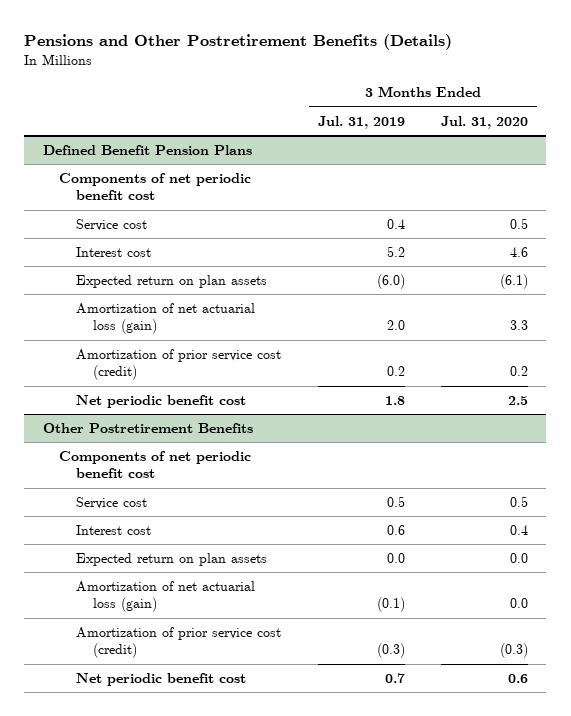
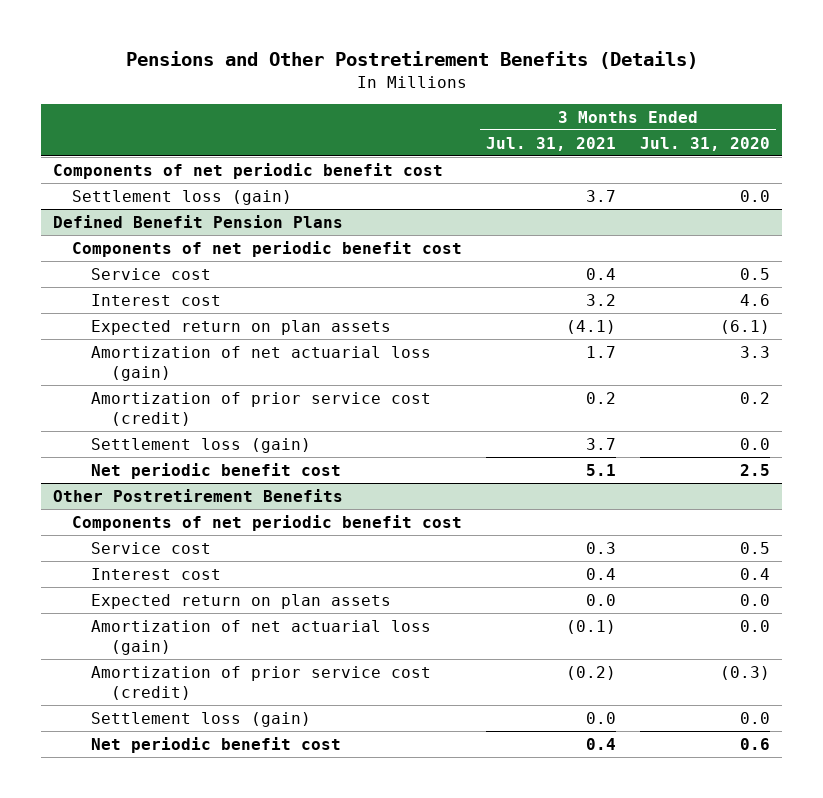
- | 3 Months Ended Jul. 31, 2019 | 3 Months Ended Jul. 31, 2020
+ | 3 Months Ended Jul. 31, 2021 | 3 Months Ended Jul. 31, 2020
+ Components of net periodic benefit cost
+ Settlement loss (gain) | 3.7 | 0.0
@ Defined Benefit Pension Plans
+ Settlement loss (gain) | 3.7 | 0.0
@ Other Postretirement Benefits
+ Settlement loss (gain) | 0.0 | 0.0

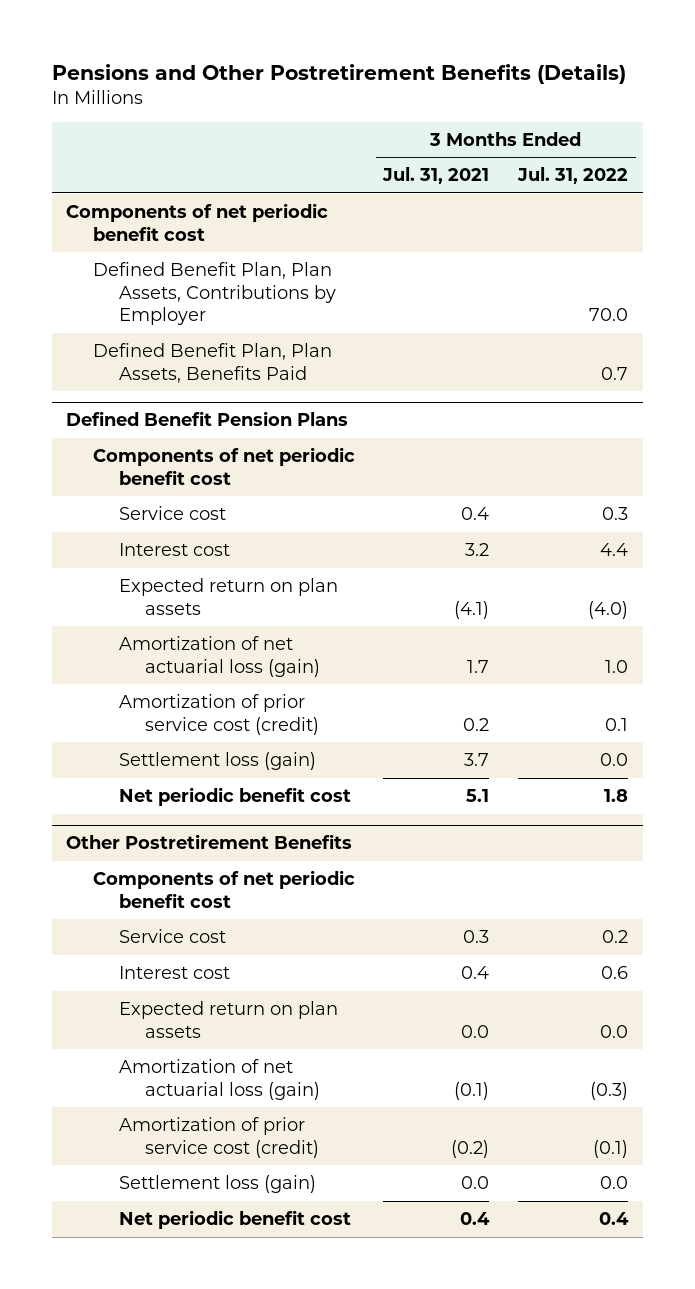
- | 3 Months Ended Jul. 31, 2021 | 3 Months Ended Jul. 31, 2020
+ | 3 Months Ended Jul. 31, 2021 | 3 Months Ended Jul. 31, 2022
- Settlement loss (gain) | 3.7 | 0.0
+ Defined Benefit Plan, Plan Assets, Contributions by Employer | | 70.0
+ Defined Benefit Plan, Plan Assets, Benefits Paid | | 0.7

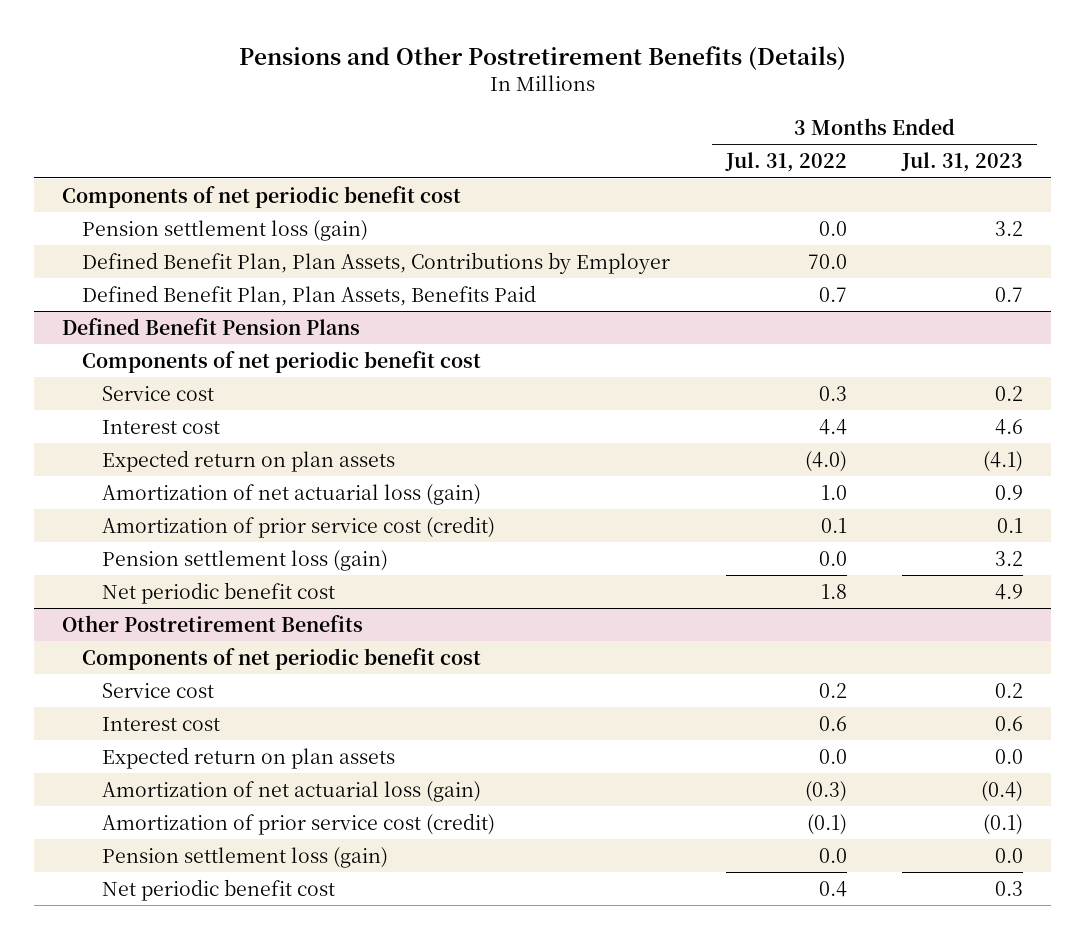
- | 3 Months Ended Jul. 31, 2021 | 3 Months Ended Jul. 31, 2022
+ | 3 Months Ended Jul. 31, 2022 | 3 Months Ended Jul. 31, 2023
+ Pension settlement loss (gain) | 0.0 | 3.2
@ Defined Benefit Pension Plans
- Settlement loss (gain) | 3.7 | 0.0
+ Pension settlement loss (gain) | 0.0 | 3.2
@ Other Postretirement Benefits
- Settlement loss (gain) | 0.0 | 0.0
+ Pension settlement loss (gain) | 0.0 | 0.0

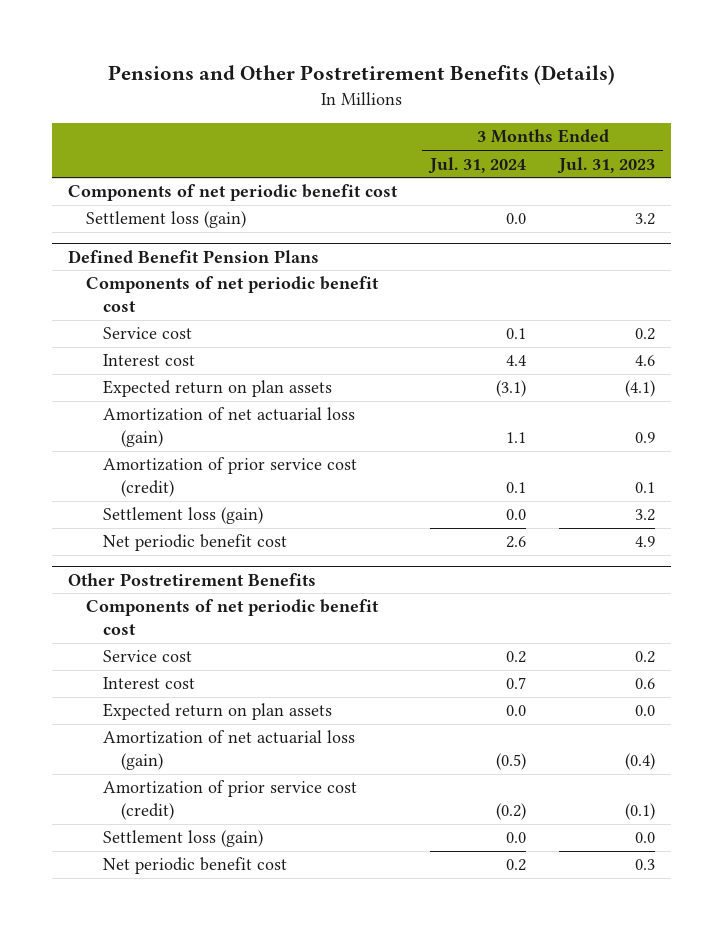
- | 3 Months Ended Jul. 31, 2022 | 3 Months Ended Jul. 31, 2023
+ | 3 Months Ended Jul. 31, 2024 | 3 Months Ended Jul. 31, 2023
- Pension settlement loss (gain) | 0.0 | 3.2
- Defined Benefit Plan, Plan Assets, Contributions by Employer | 70.0 |
- Defined Benefit Plan, Plan Assets, Benefits Paid | 0.7 | 0.7
+ Settlement loss (gain) | 0.0 | 3.2
@ Defined Benefit Pension Plans
- Pension settlement loss (gain) | 0.0 | 3.2
+ Settlement loss (gain) | 0.0 | 3.2
@ Other Postretirement Benefits
- Pension settlement loss (gain) | 0.0 | 0.0
+ Settlement loss (gain) | 0.0 | 0.0

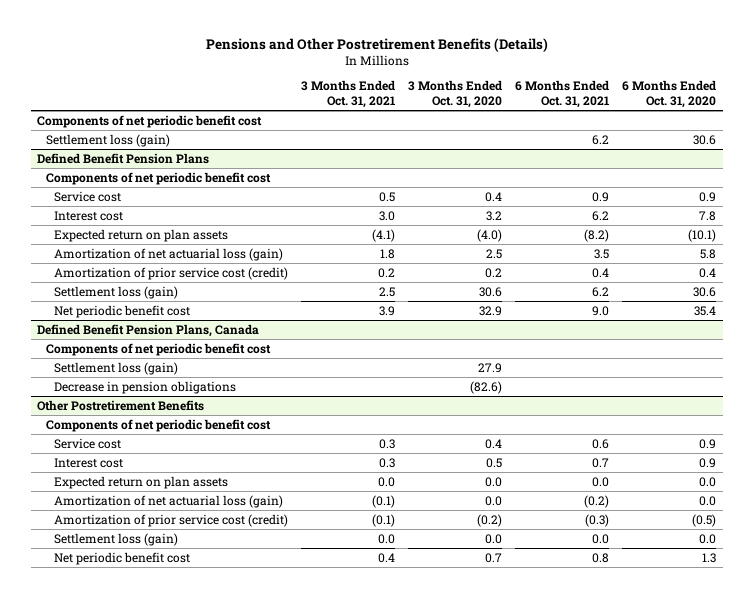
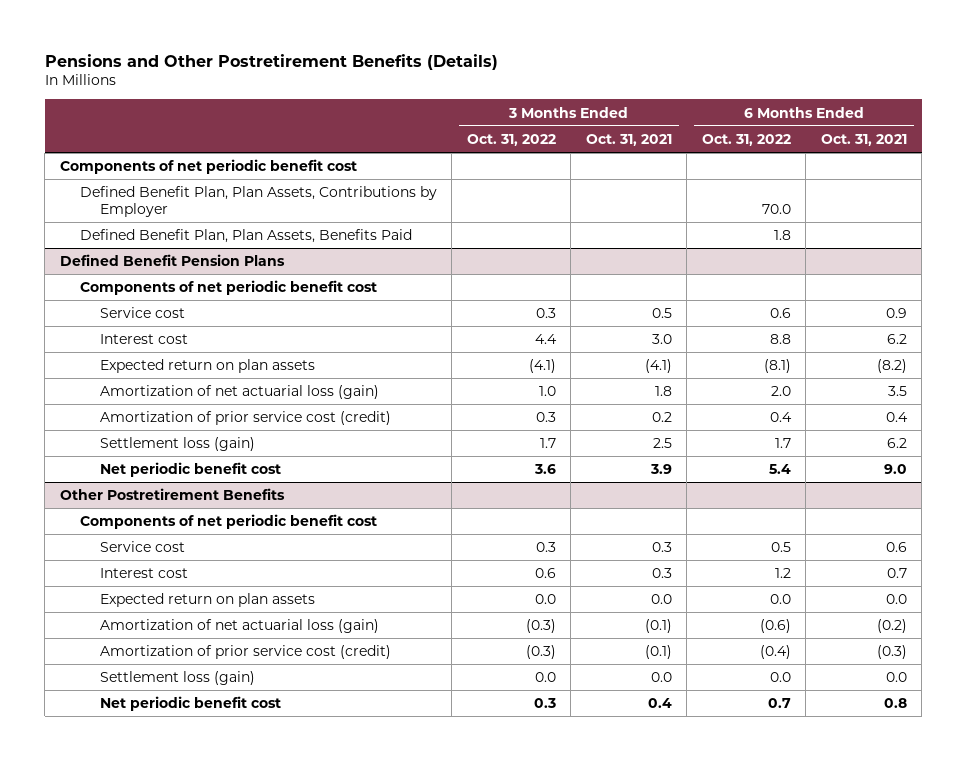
- | 3 Months Ended Oct. 31, 2021 | 3 Months Ended Oct. 31, 2020 | 6 Months Ended Oct. 31, 2021 | 6 Months Ended Oct. 31, 2020
+ | 3 Months Ended Oct. 31, 2022 | 3 Months Ended Oct. 31, 2021 | 6 Months Ended Oct. 31, 2022 | 6 Months Ended Oct. 31, 2021
- Settlement loss (gain) | | | 6.2 | 30.6
+ Defined Benefit Plan, Plan Assets, Contributions by Employer | | | 70.0 |
+ Defined Benefit Plan, Plan Assets, Benefits Paid | | | 1.8 |
- Defined Benefit Pension Plans, Canada
- Components of net periodic benefit cost
- Settlement loss (gain) | | 27.9 | |
- Decrease in pension obligations | | (82.6) | |

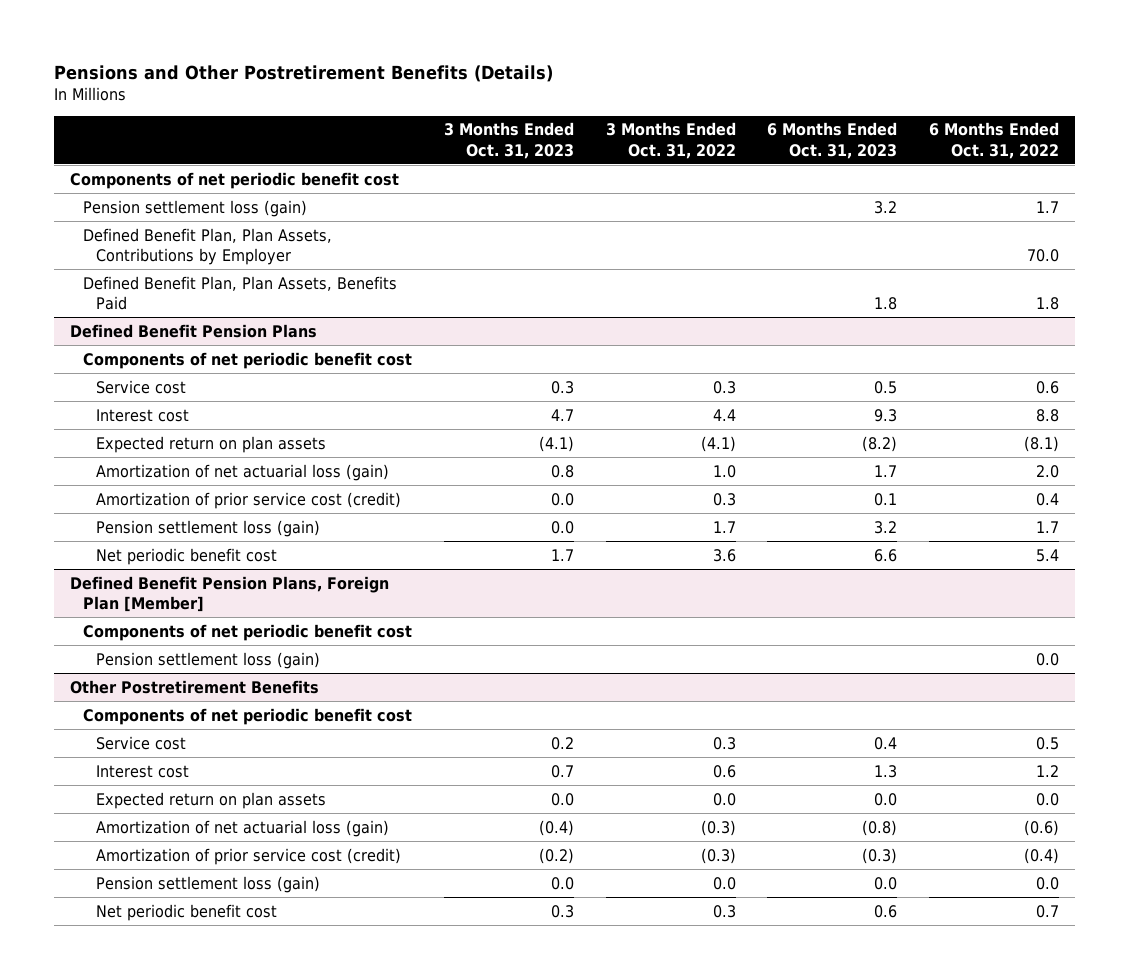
- | 3 Months Ended Oct. 31, 2022 | 3 Months Ended Oct. 31, 2021 | 6 Months Ended Oct. 31, 2022 | 6 Months Ended Oct. 31, 2021
+ | 3 Months Ended Oct. 31, 2023 | 3 Months Ended Oct. 31, 2022 | 6 Months Ended Oct. 31, 2023 | 6 Months Ended Oct. 31, 2022
+ Pension settlement loss (gain) | | | 3.2 | 1.7
@ Defined Benefit Pension Plans
- Settlement loss (gain) | 1.7 | 2.5 | 1.7 | 6.2
+ Pension settlement loss (gain) | 0.0 | 1.7 | 3.2 | 1.7
+ Defined Benefit Pension Plans, Foreign Plan [Member]
+ Components of net periodic benefit cost
+ Pension settlement loss (gain) | | | | 0.0
@ Other Postretirement Benefits
- Settlement loss (gain) | 0.0 | 0.0 | 0.0 | 0.0
+ Pension settlement loss (gain) | 0.0 | 0.0 | 0.0 | 0.0

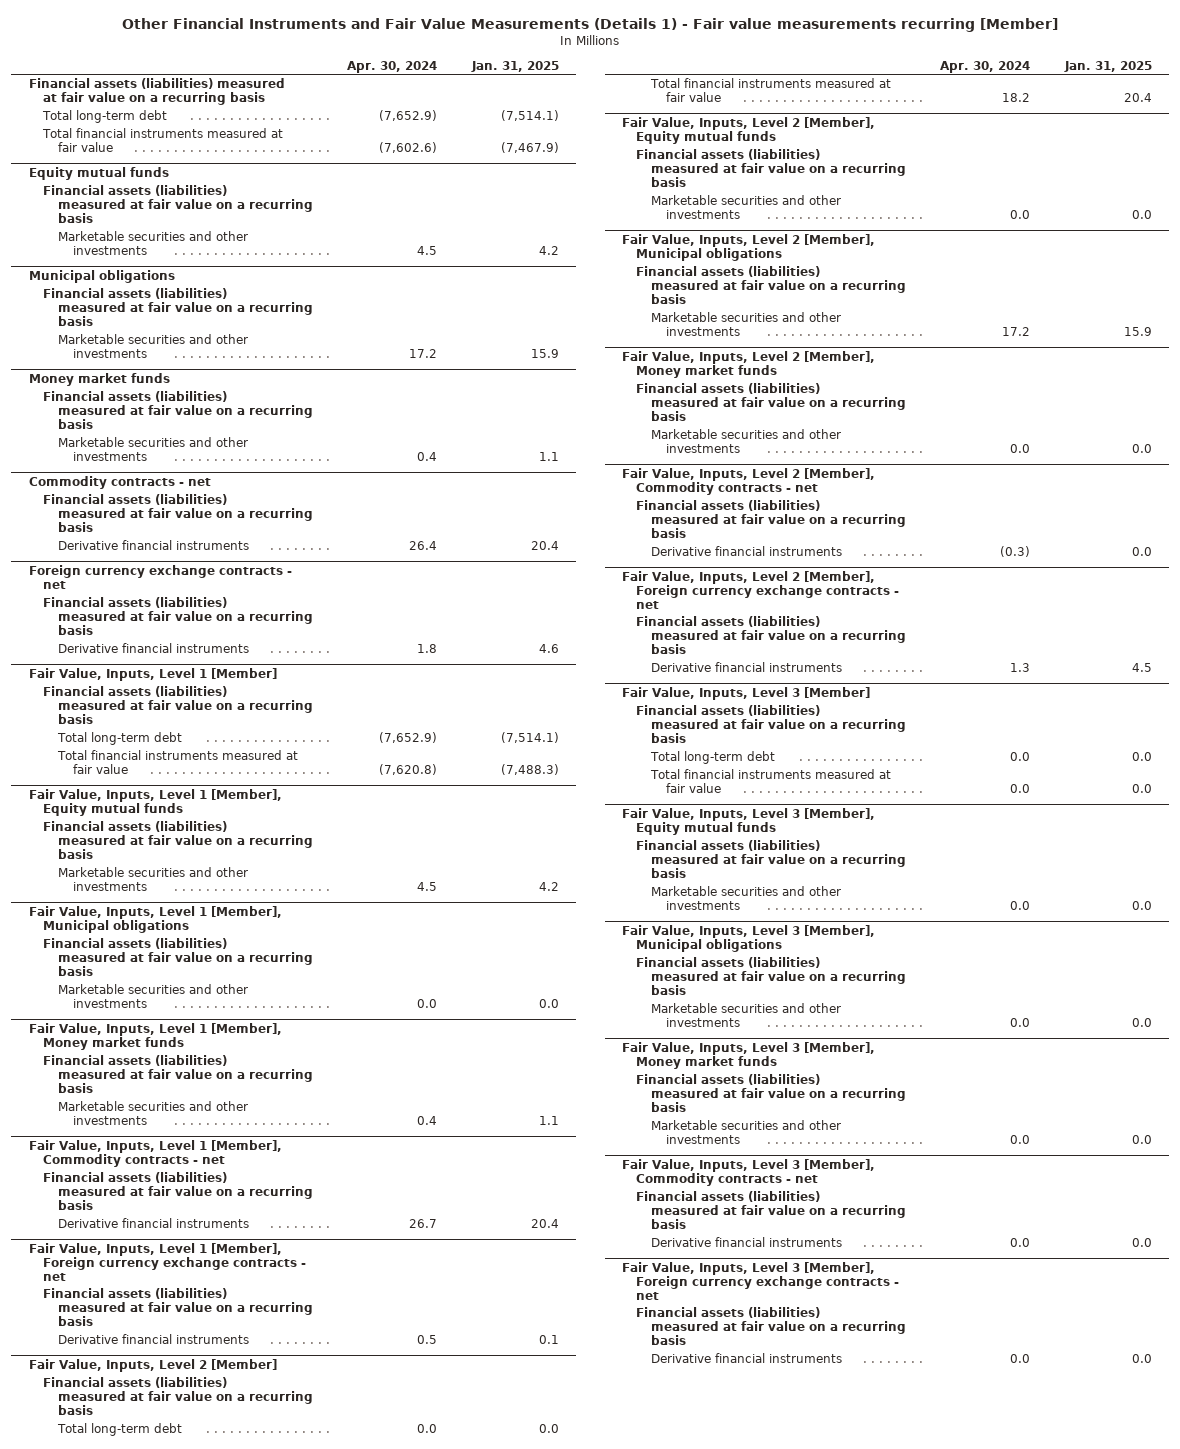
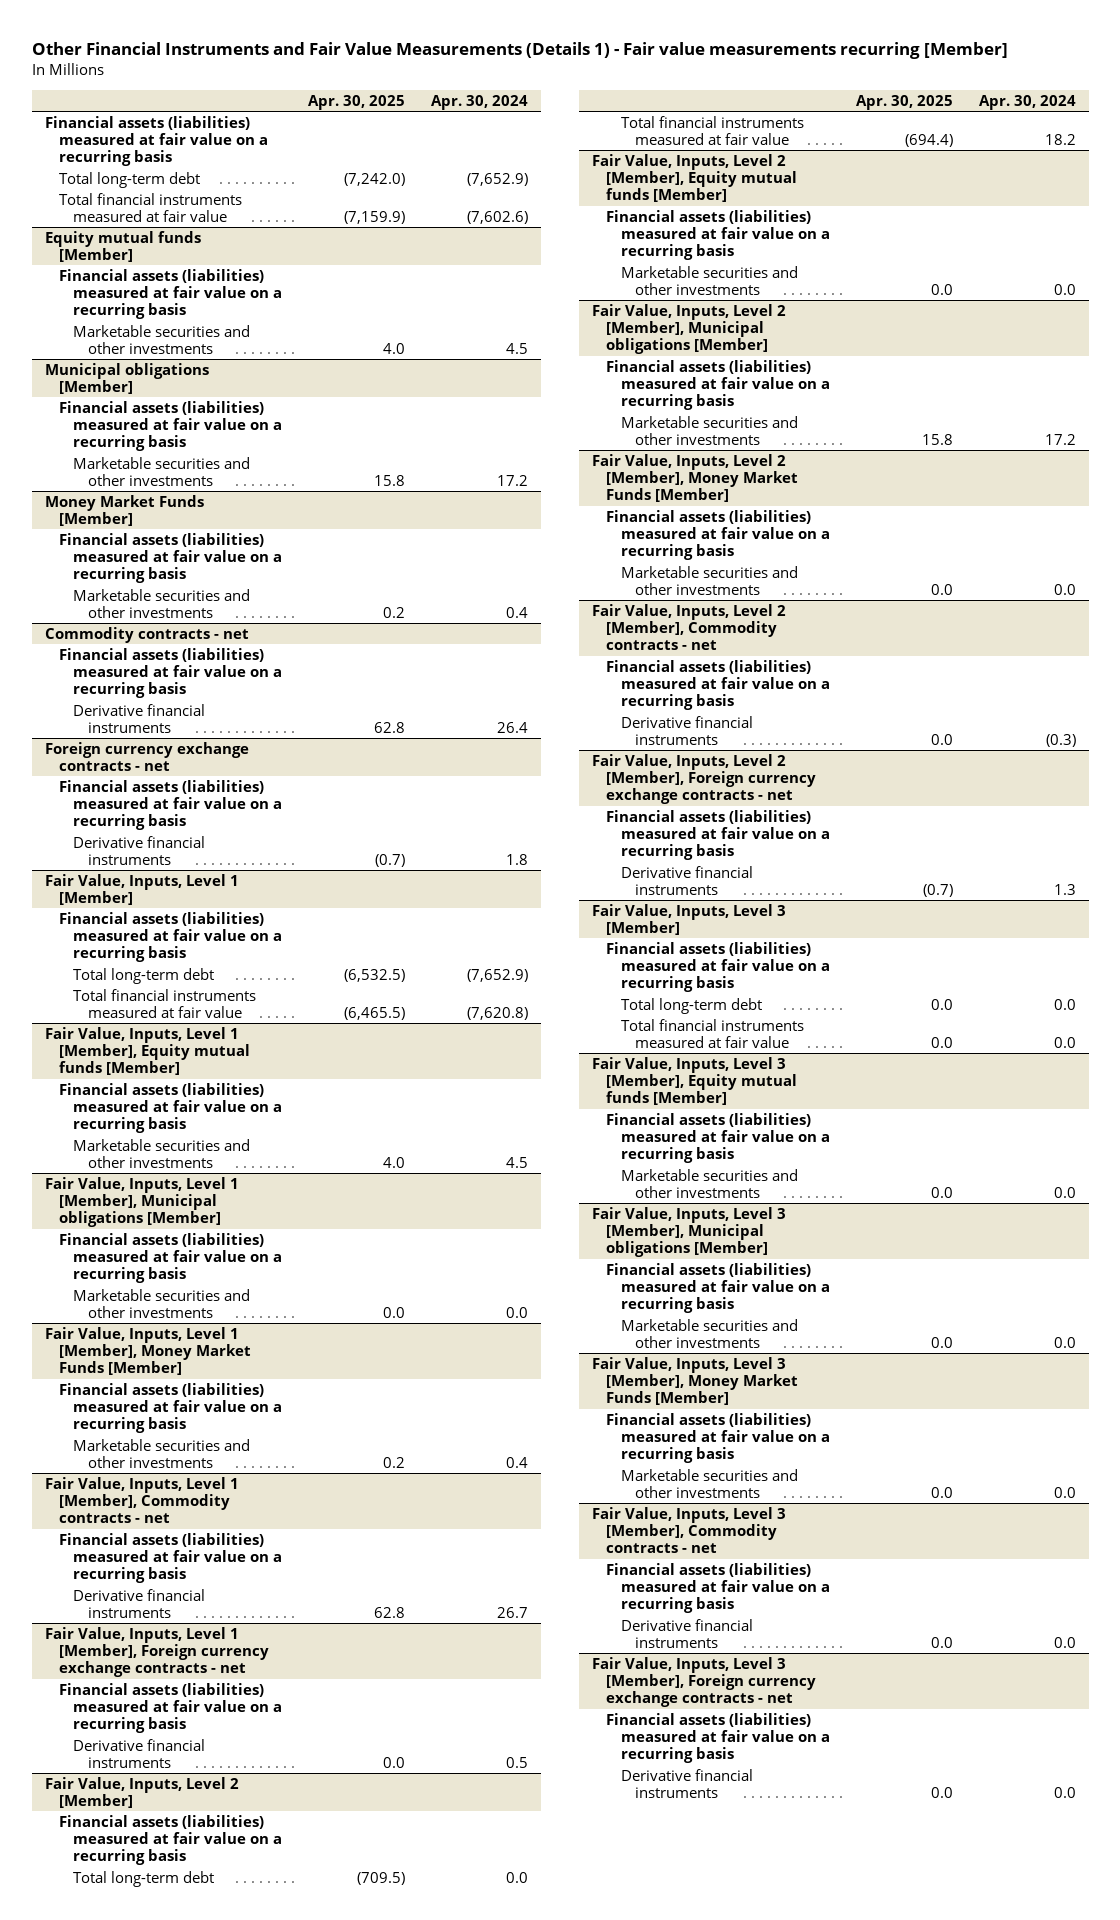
- | Apr. 30, 2024 | Jan. 31, 2025
+ | Apr. 30, 2025 | Apr. 30, 2024
- Equity mutual funds
+ Equity mutual funds [Member]
- Municipal obligations
+ Municipal obligations [Member]
- Money market funds
+ Money Market Funds [Member]
- Fair Value, Inputs, Level 1 [Member], Equity mutual funds
+ Fair Value, Inputs, Level 1 [Member], Equity mutual funds [Member]
- Fair Value, Inputs, Level 1 [Member], Municipal obligations
+ Fair Value, Inputs, Level 1 [Member], Municipal obligations [Member]
- Fair Value, Inputs, Level 1 [Member], Money market funds
+ Fair Value, Inputs, Level 1 [Member], Money Market Funds [Member]
- Fair Value, Inputs, Level 2 [Member], Equity mutual funds
+ Fair Value, Inputs, Level 2 [Member], Equity mutual funds [Member]
- Fair Value, Inputs, Level 2 [Member], Municipal obligations
+ Fair Value, Inputs, Level 2 [Member], Municipal obligations [Member]
- Fair Value, Inputs, Level 2 [Member], Money market funds
+ Fair Value, Inputs, Level 2 [Member], Money Market Funds [Member]
- Fair Value, Inputs, Level 3 [Member], Equity mutual funds
+ Fair Value, Inputs, Level 3 [Member], Equity mutual funds [Member]
- Fair Value, Inputs, Level 3 [Member], Municipal obligations
+ Fair Value, Inputs, Level 3 [Member], Municipal obligations [Member]
- Fair Value, Inputs, Level 3 [Member], Money market funds
+ Fair Value, Inputs, Level 3 [Member], Money Market Funds [Member]

